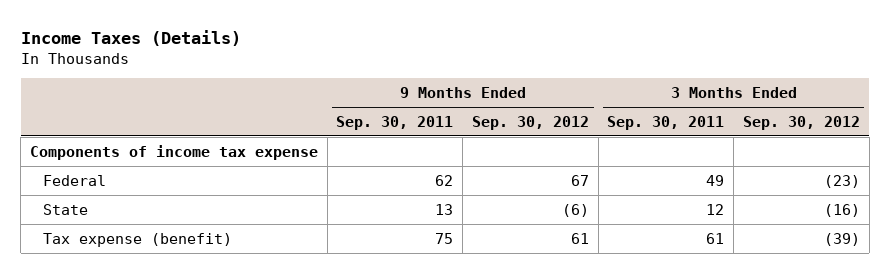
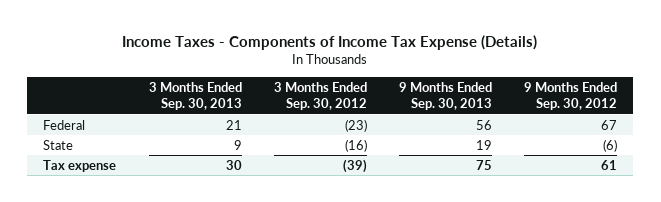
- Income Taxes (Details)
+ Income Taxes - Components of Income Tax Expense (Details)
- | 9 Months Ended Sep. 30, 2011 | 9 Months Ended Sep. 30, 2012 | 3 Months Ended Sep. 30, 2011 | 3 Months Ended Sep. 30, 2012
+ | 3 Months Ended Sep. 30, 2013 | 3 Months Ended Sep. 30, 2012 | 9 Months Ended Sep. 30, 2013 | 9 Months Ended Sep. 30, 2012
- Components of income tax expense
- Tax expense (benefit) | 75 | 61 | 61 | (39)
+ Tax expense | 30 | (39) | 75 | 61

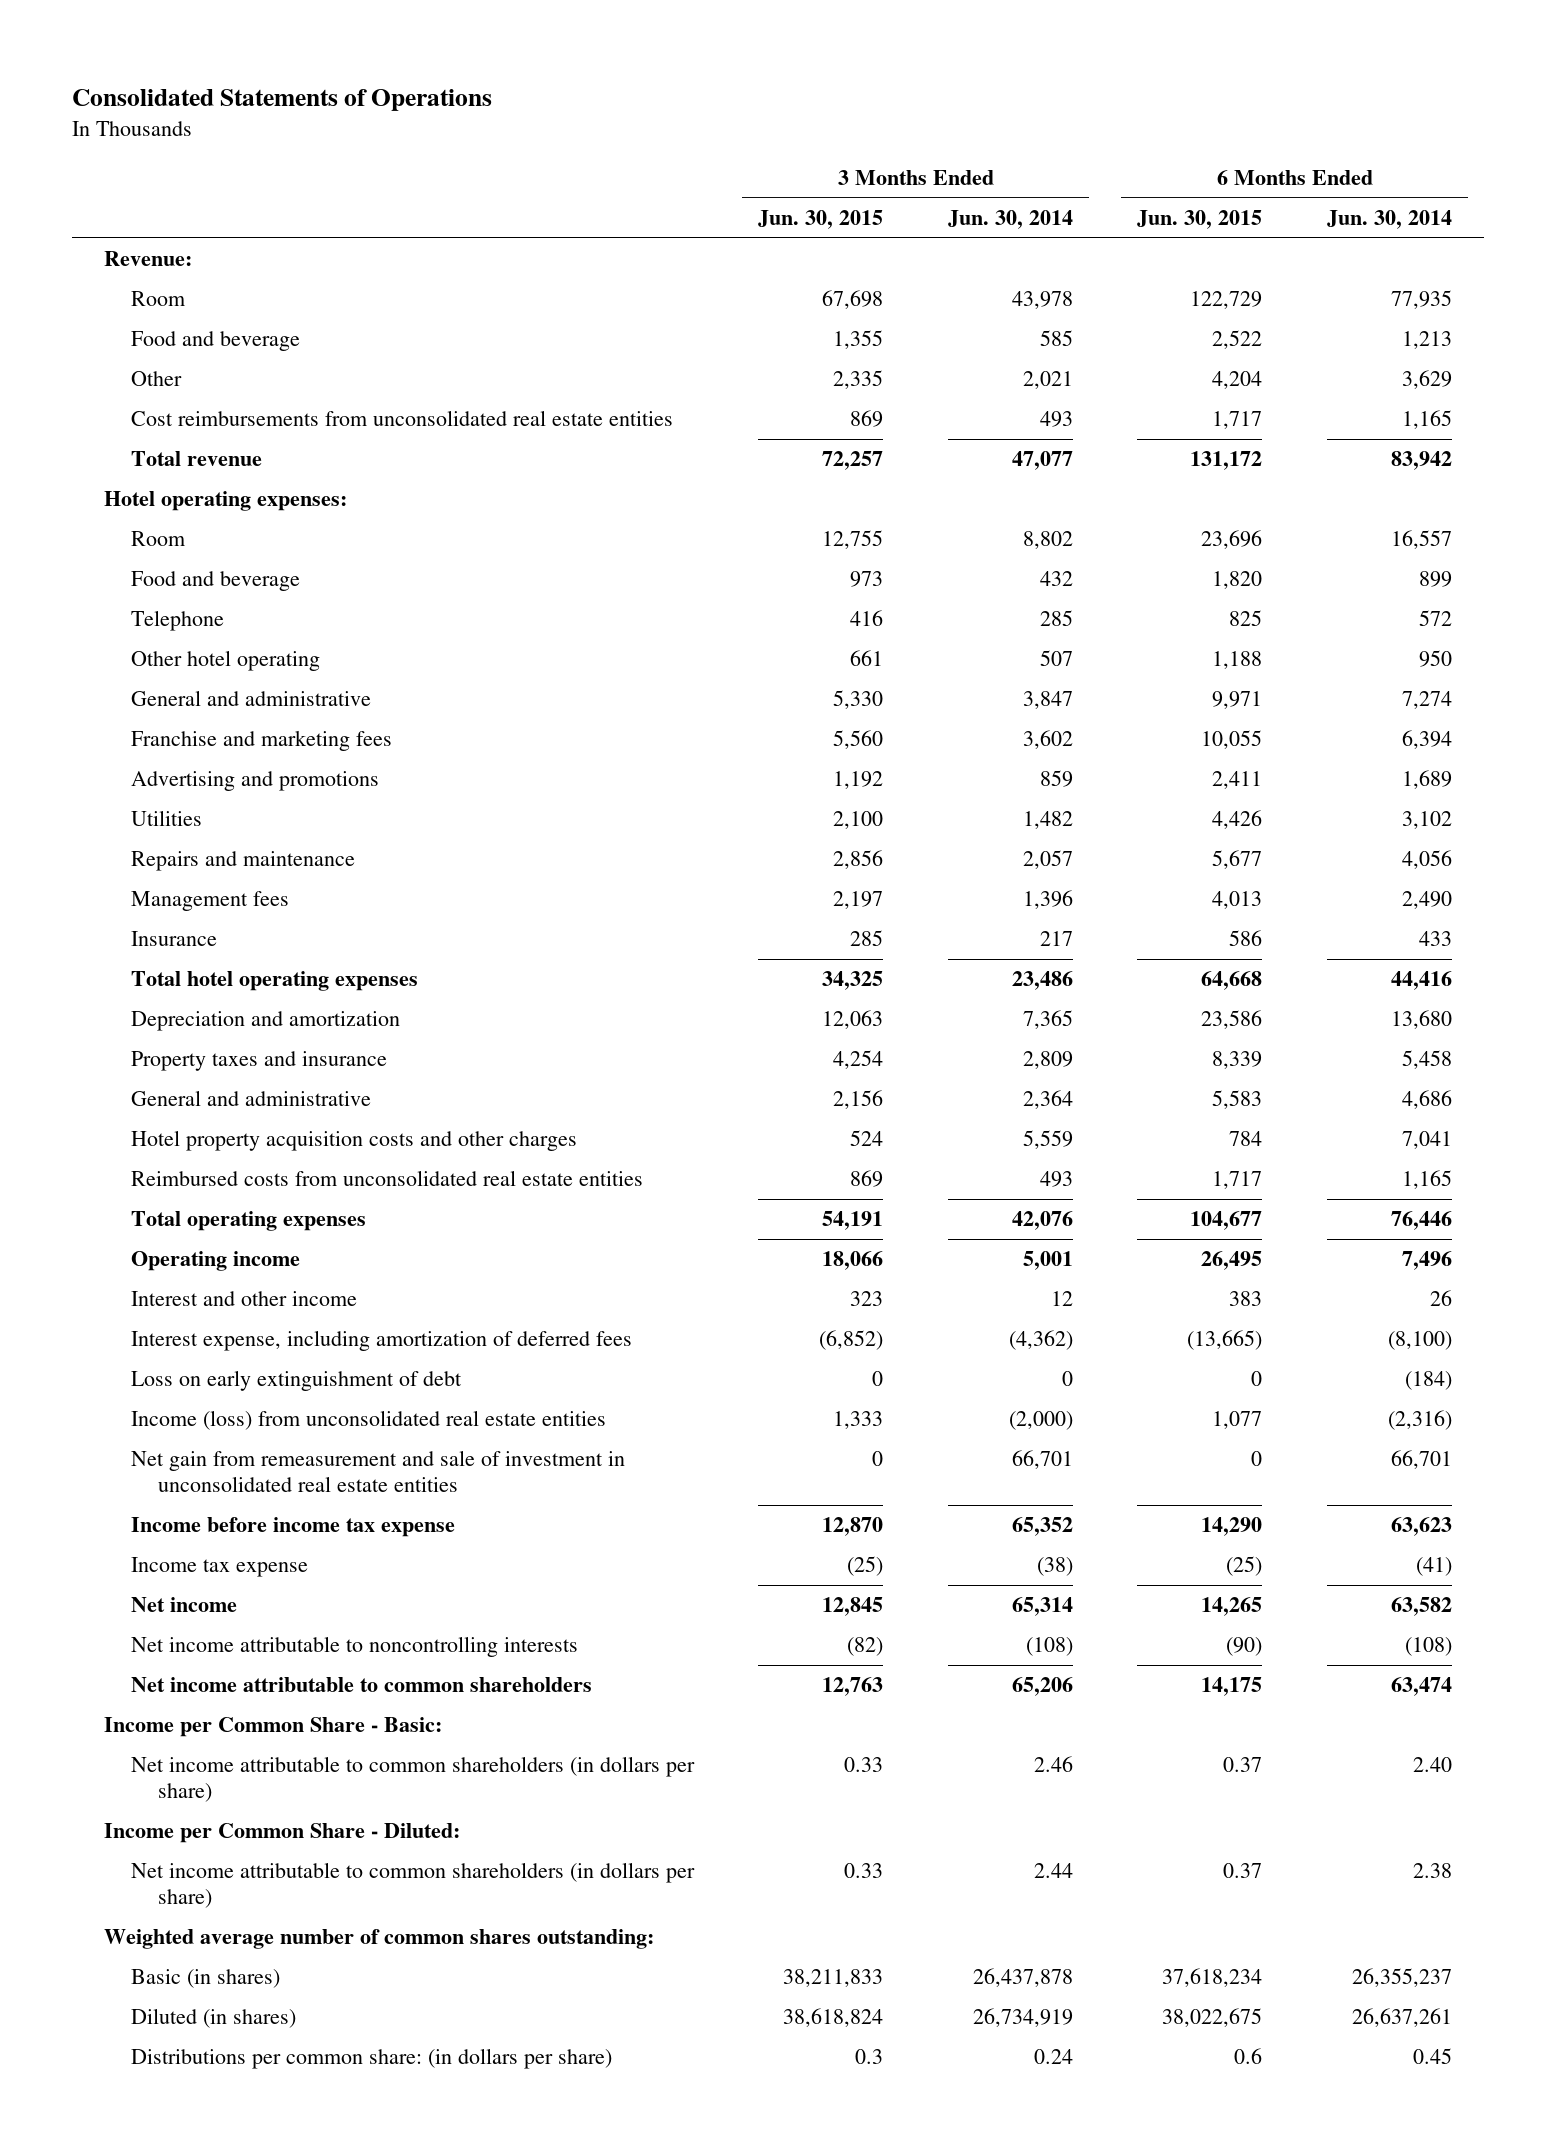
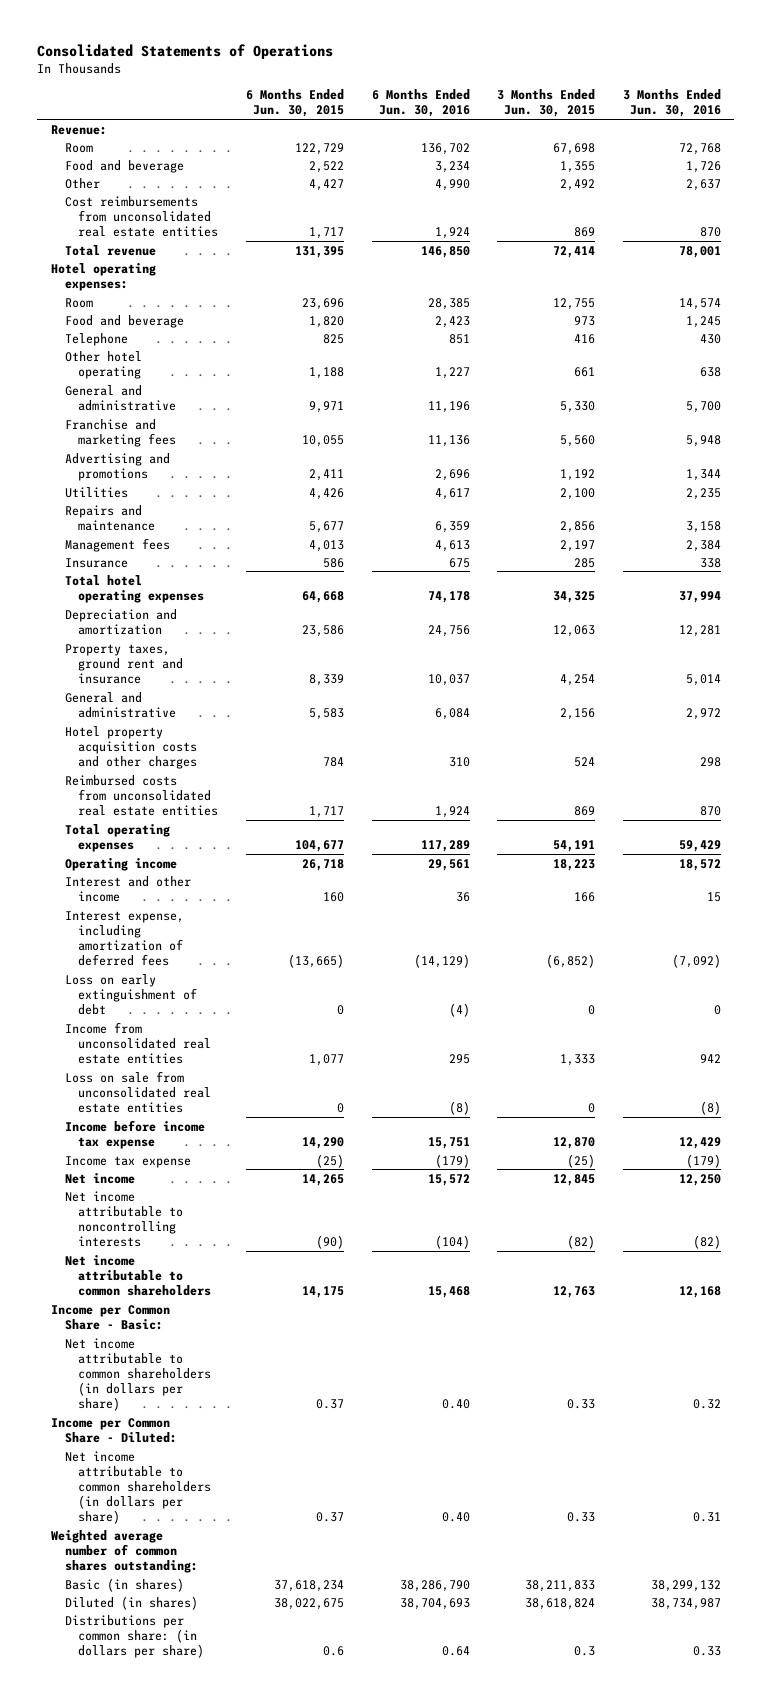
- | 3 Months Ended Jun. 30, 2015 | 3 Months Ended Jun. 30, 2014 | 6 Months Ended Jun. 30, 2015 | 6 Months Ended Jun. 30, 2014
+ | 6 Months Ended Jun. 30, 2015 | 6 Months Ended Jun. 30, 2016 | 3 Months Ended Jun. 30, 2015 | 3 Months Ended Jun. 30, 2016
- Other | 2,335 | 2,021 | 4,204 | 3,629
+ Other | 4,427 | 4,990 | 2,492 | 2,637
- Total revenue | 72,257 | 47,077 | 131,172 | 83,942
+ Total revenue | 131,395 | 146,850 | 72,414 | 78,001
- Property taxes and insurance | 4,254 | 2,809 | 8,339 | 5,458
+ Property taxes, ground rent and insurance | 8,339 | 10,037 | 4,254 | 5,014
- Operating income | 18,066 | 5,001 | 26,495 | 7,496
- Interest and other income | 323 | 12 | 383 | 26
+ Operating income | 26,718 | 29,561 | 18,223 | 18,572
+ Interest and other income | 160 | 36 | 166 | 15
- Income (loss) from unconsolidated real estate entities | 1,333 | (2,000) | 1,077 | (2,316)
- Net gain from remeasurement and sale of investment in unconsolidated real estate entities | 0 | 66,701 | 0 | 66,701
+ Income from unconsolidated real estate entities | 1,077 | 295 | 1,333 | 942
+ Loss on sale from unconsolidated real estate entities | 0 | (8) | 0 | (8)

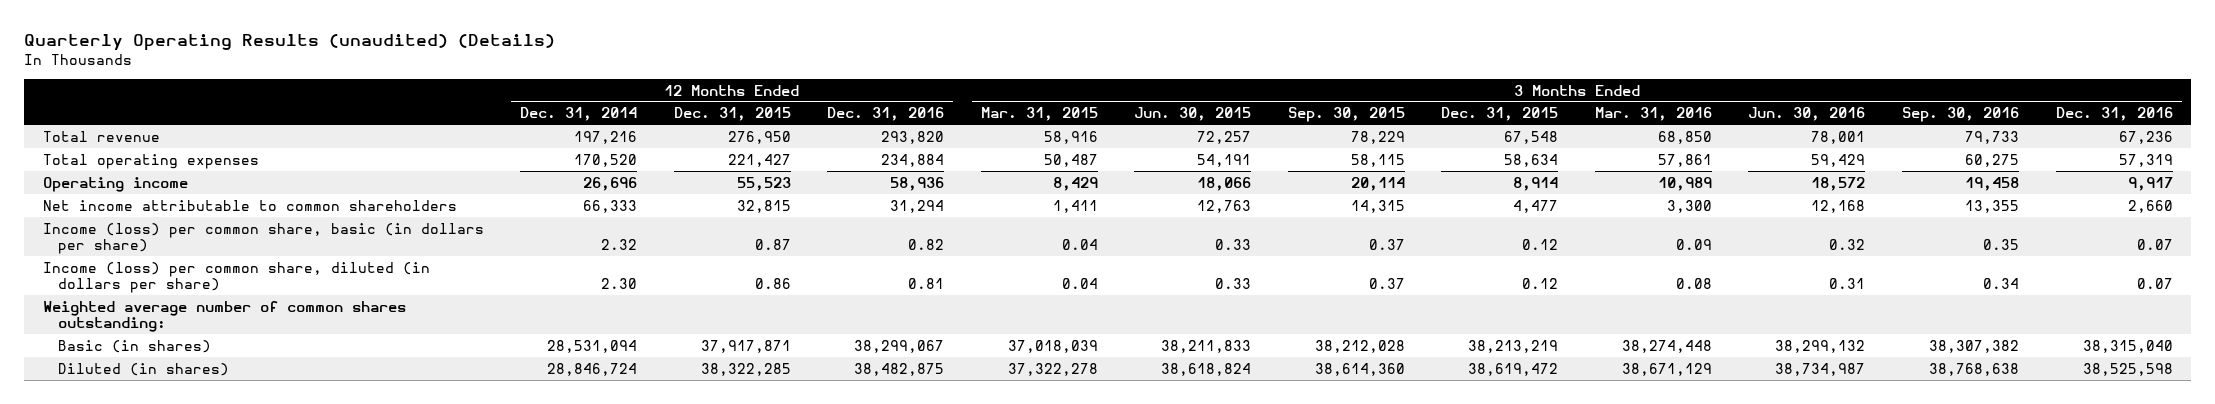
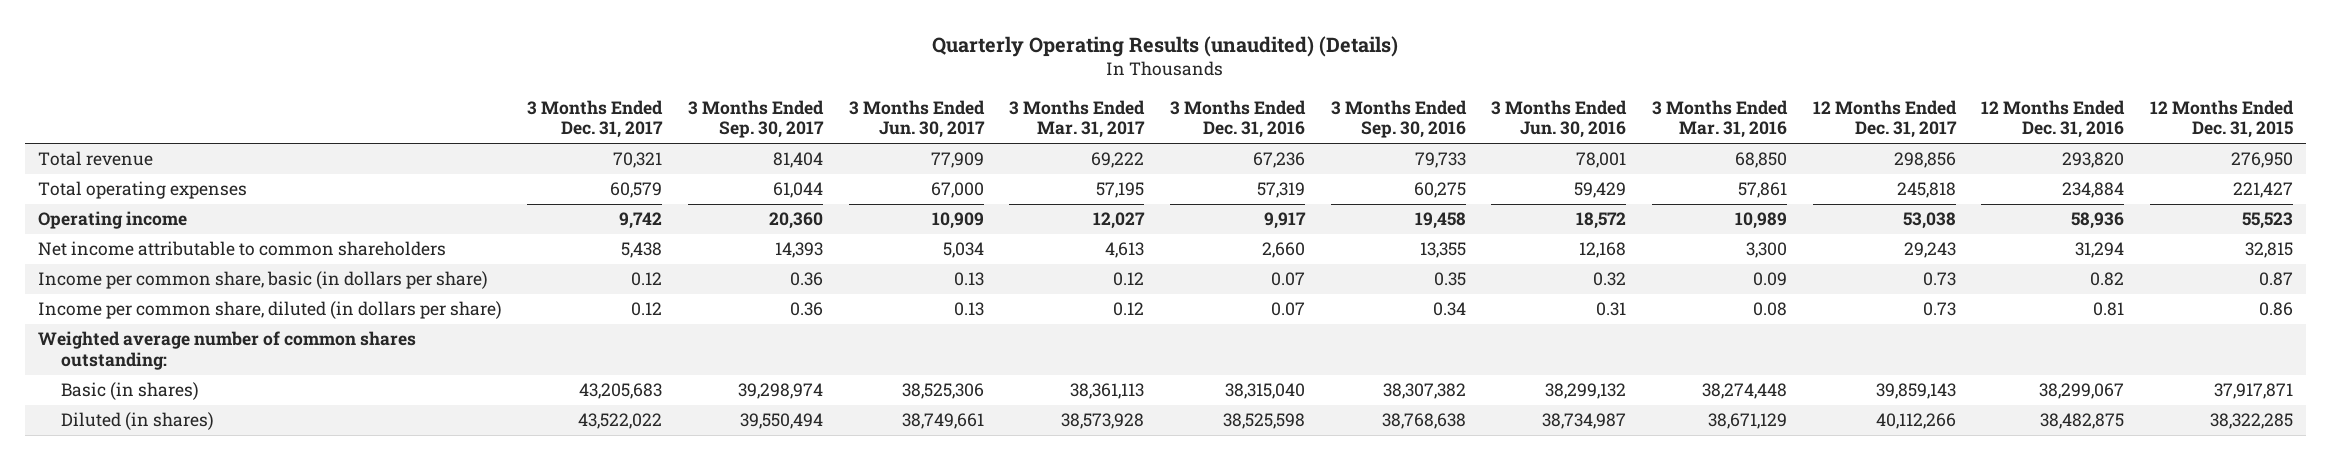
- | 12 Months Ended Dec. 31, 2014 | 12 Months Ended Dec. 31, 2015 | 12 Months Ended Dec. 31, 2016 | 3 Months Ended Mar. 31, 2015 | 3 Months Ended Jun. 30, 2015 | 3 Months Ended Sep. 30, 2015 | 3 Months Ended Dec. 31, 2015 | 3 Months Ended Mar. 31, 2016 | 3 Months Ended Jun. 30, 2016 | 3 Months Ended Sep. 30, 2016 | 3 Months Ended Dec. 31, 2016
+ | 3 Months Ended Dec. 31, 2017 | 3 Months Ended Sep. 30, 2017 | 3 Months Ended Jun. 30, 2017 | 3 Months Ended Mar. 31, 2017 | 3 Months Ended Dec. 31, 2016 | 3 Months Ended Sep. 30, 2016 | 3 Months Ended Jun. 30, 2016 | 3 Months Ended Mar. 31, 2016 | 12 Months Ended Dec. 31, 2017 | 12 Months Ended Dec. 31, 2016 | 12 Months Ended Dec. 31, 2015
- Income (loss) per common share, basic (in dollars per share) | 2.32 | 0.87 | 0.82 | 0.04 | 0.33 | 0.37 | 0.12 | 0.09 | 0.32 | 0.35 | 0.07
- Income (loss) per common share, diluted (in dollars per share) | 2.30 | 0.86 | 0.81 | 0.04 | 0.33 | 0.37 | 0.12 | 0.08 | 0.31 | 0.34 | 0.07
+ Income per common share, basic (in dollars per share) | 0.12 | 0.36 | 0.13 | 0.12 | 0.07 | 0.35 | 0.32 | 0.09 | 0.73 | 0.82 | 0.87
+ Income per common share, diluted (in dollars per share) | 0.12 | 0.36 | 0.13 | 0.12 | 0.07 | 0.34 | 0.31 | 0.08 | 0.73 | 0.81 | 0.86

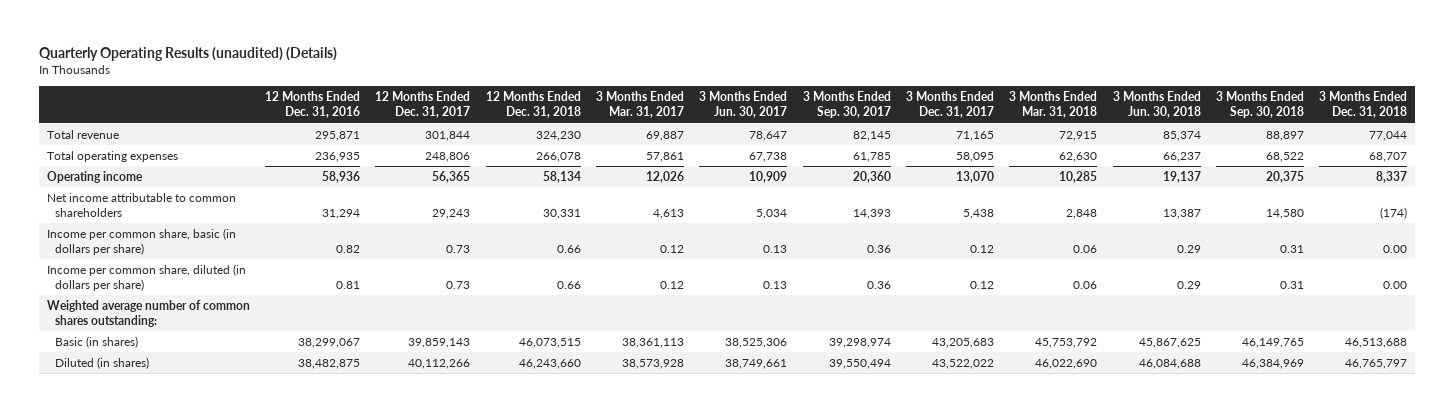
- | 3 Months Ended Dec. 31, 2017 | 3 Months Ended Sep. 30, 2017 | 3 Months Ended Jun. 30, 2017 | 3 Months Ended Mar. 31, 2017 | 3 Months Ended Dec. 31, 2016 | 3 Months Ended Sep. 30, 2016 | 3 Months Ended Jun. 30, 2016 | 3 Months Ended Mar. 31, 2016 | 12 Months Ended Dec. 31, 2017 | 12 Months Ended Dec. 31, 2016 | 12 Months Ended Dec. 31, 2015
+ | 12 Months Ended Dec. 31, 2016 | 12 Months Ended Dec. 31, 2017 | 12 Months Ended Dec. 31, 2018 | 3 Months Ended Mar. 31, 2017 | 3 Months Ended Jun. 30, 2017 | 3 Months Ended Sep. 30, 2017 | 3 Months Ended Dec. 31, 2017 | 3 Months Ended Mar. 31, 2018 | 3 Months Ended Jun. 30, 2018 | 3 Months Ended Sep. 30, 2018 | 3 Months Ended Dec. 31, 2018
- Total revenue | 70,321 | 81,404 | 77,909 | 69,222 | 67,236 | 79,733 | 78,001 | 68,850 | 298,856 | 293,820 | 276,950
- Total operating expenses | 60,579 | 61,044 | 67,000 | 57,195 | 57,319 | 60,275 | 59,429 | 57,861 | 245,818 | 234,884 | 221,427
- Operating income | 9,742 | 20,360 | 10,909 | 12,027 | 9,917 | 19,458 | 18,572 | 10,989 | 53,038 | 58,936 | 55,523
+ Total revenue | 295,871 | 301,844 | 324,230 | 69,887 | 78,647 | 82,145 | 71,165 | 72,915 | 85,374 | 88,897 | 77,044
+ Total operating expenses | 236,935 | 248,806 | 266,078 | 57,861 | 67,738 | 61,785 | 58,095 | 62,630 | 66,237 | 68,522 | 68,707
+ Operating income | 58,936 | 56,365 | 58,134 | 12,026 | 10,909 | 20,360 | 13,070 | 10,285 | 19,137 | 20,375 | 8,337

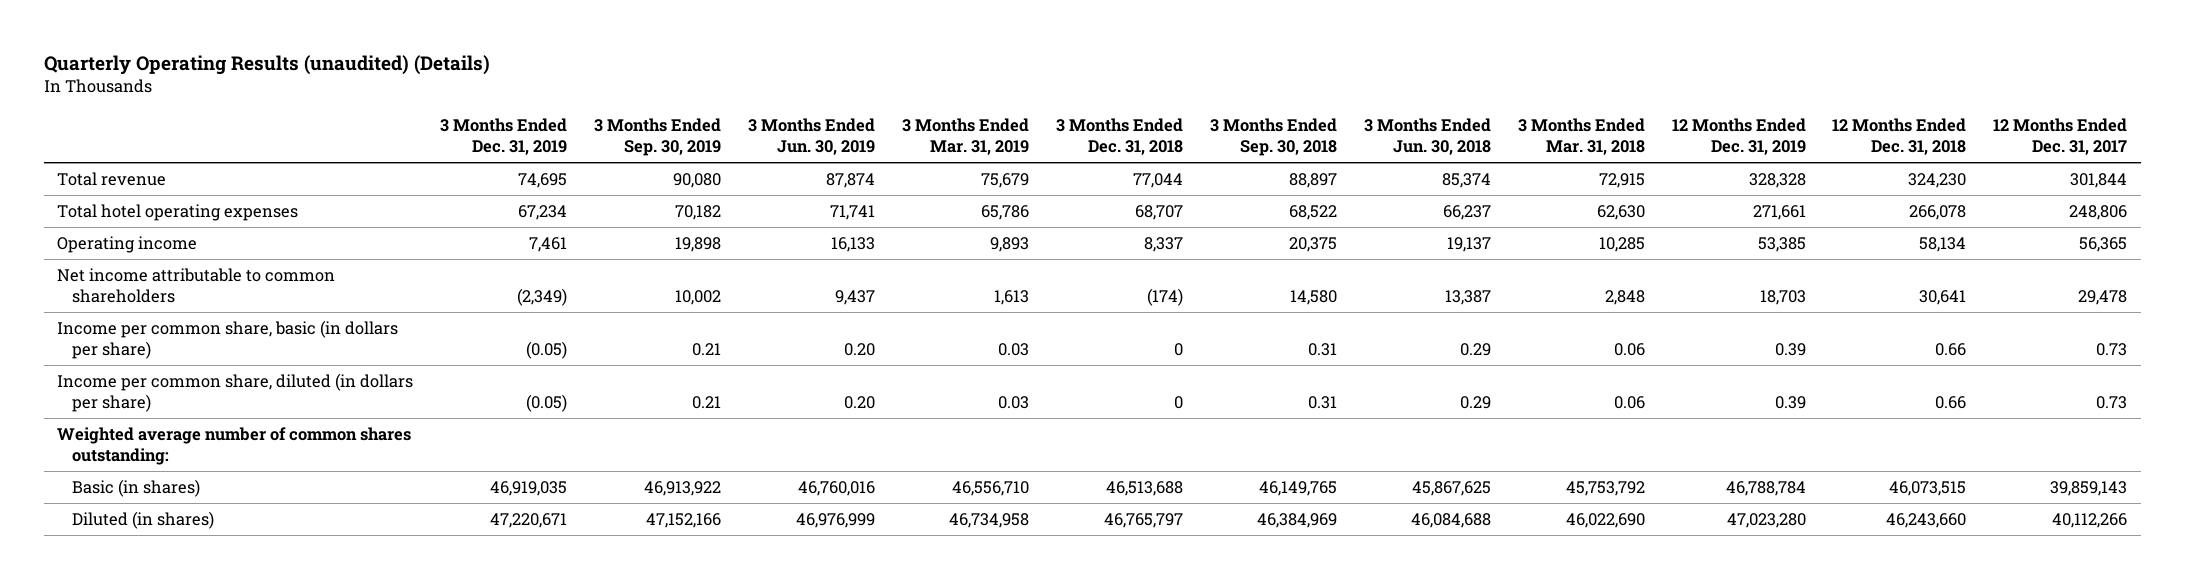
- | 12 Months Ended Dec. 31, 2016 | 12 Months Ended Dec. 31, 2017 | 12 Months Ended Dec. 31, 2018 | 3 Months Ended Mar. 31, 2017 | 3 Months Ended Jun. 30, 2017 | 3 Months Ended Sep. 30, 2017 | 3 Months Ended Dec. 31, 2017 | 3 Months Ended Mar. 31, 2018 | 3 Months Ended Jun. 30, 2018 | 3 Months Ended Sep. 30, 2018 | 3 Months Ended Dec. 31, 2018
+ | 3 Months Ended Dec. 31, 2019 | 3 Months Ended Sep. 30, 2019 | 3 Months Ended Jun. 30, 2019 | 3 Months Ended Mar. 31, 2019 | 3 Months Ended Dec. 31, 2018 | 3 Months Ended Sep. 30, 2018 | 3 Months Ended Jun. 30, 2018 | 3 Months Ended Mar. 31, 2018 | 12 Months Ended Dec. 31, 2019 | 12 Months Ended Dec. 31, 2018 | 12 Months Ended Dec. 31, 2017
- Total operating expenses | 236,935 | 248,806 | 266,078 | 57,861 | 67,738 | 61,785 | 58,095 | 62,630 | 66,237 | 68,522 | 68,707
+ Total hotel operating expenses | 67,234 | 70,182 | 71,741 | 65,786 | 68,707 | 68,522 | 66,237 | 62,630 | 271,661 | 266,078 | 248,806
- Net income attributable to common shareholders | 31,294 | 29,243 | 30,331 | 4,613 | 5,034 | 14,393 | 5,438 | 2,848 | 13,387 | 14,580 | (174)
- Income per common share, basic (in dollars per share) | 0.82 | 0.73 | 0.66 | 0.12 | 0.13 | 0.36 | 0.12 | 0.06 | 0.29 | 0.31 | 0.00
- Income per common share, diluted (in dollars per share) | 0.81 | 0.73 | 0.66 | 0.12 | 0.13 | 0.36 | 0.12 | 0.06 | 0.29 | 0.31 | 0.00
+ Net income attributable to common shareholders | (2,349) | 10,002 | 9,437 | 1,613 | (174) | 14,580 | 13,387 | 2,848 | 18,703 | 30,641 | 29,478
+ Income per common share, basic (in dollars per share) | (0.05) | 0.21 | 0.20 | 0.03 | 0 | 0.31 | 0.29 | 0.06 | 0.39 | 0.66 | 0.73
+ Income per common share, diluted (in dollars per share) | (0.05) | 0.21 | 0.20 | 0.03 | 0 | 0.31 | 0.29 | 0.06 | 0.39 | 0.66 | 0.73

